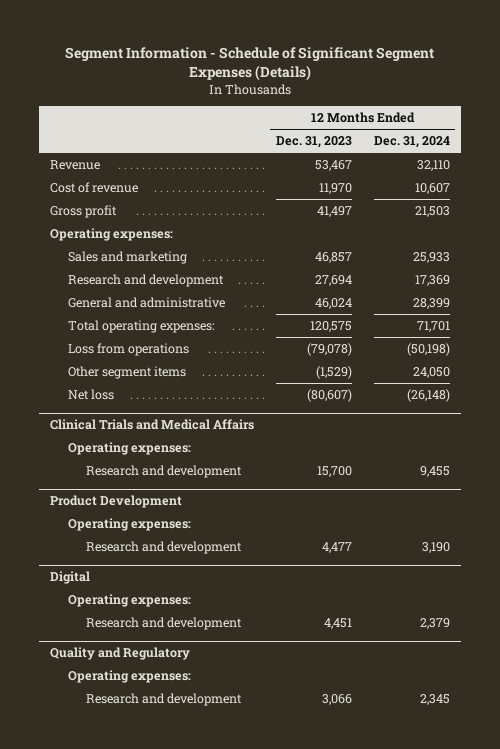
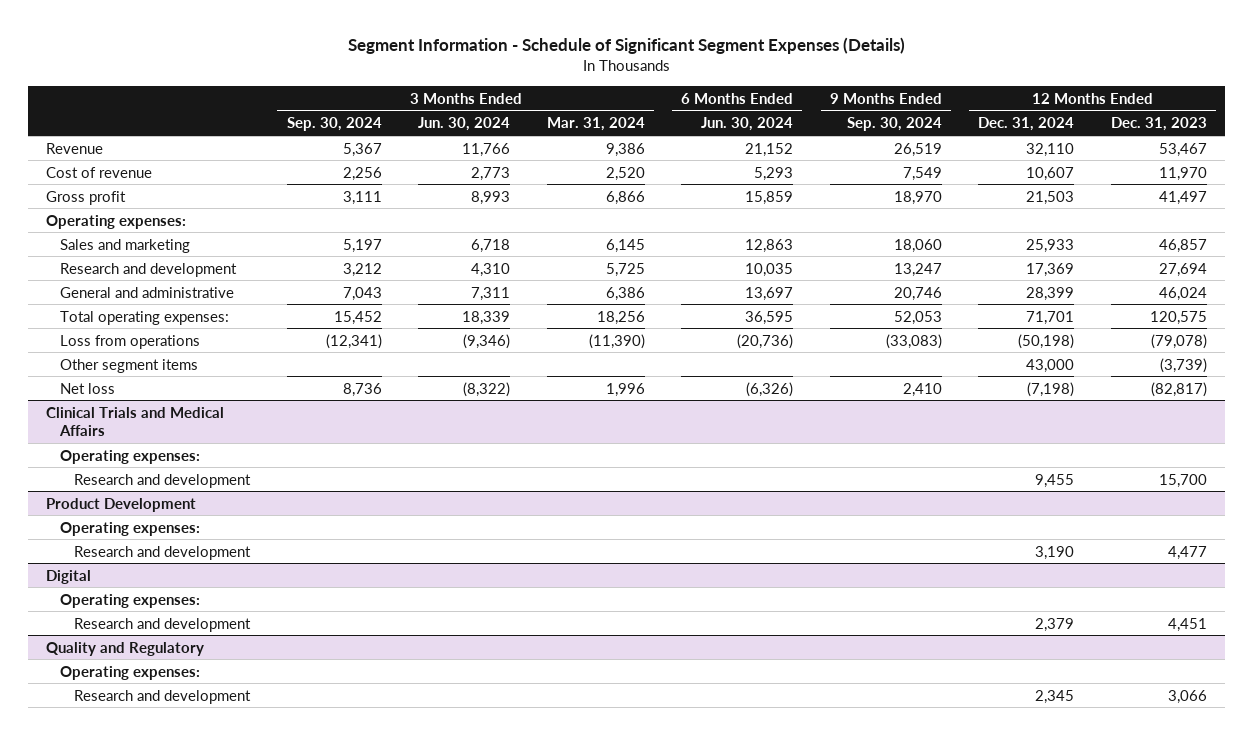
- | 12 Months Ended Dec. 31, 2023 | 12 Months Ended Dec. 31, 2024
+ | 3 Months Ended Sep. 30, 2024 | 3 Months Ended Jun. 30, 2024 | 3 Months Ended Mar. 31, 2024 | 6 Months Ended Jun. 30, 2024 | 9 Months Ended Sep. 30, 2024 | 12 Months Ended Dec. 31, 2024 | 12 Months Ended Dec. 31, 2023
- Other segment items | (1,529) | 24,050
- Net loss | (80,607) | (26,148)
+ Other segment items | | | | | | 43,000 | (3,739)
+ Net loss | 8,736 | (8,322) | 1,996 | (6,326) | 2,410 | (7,198) | (82,817)

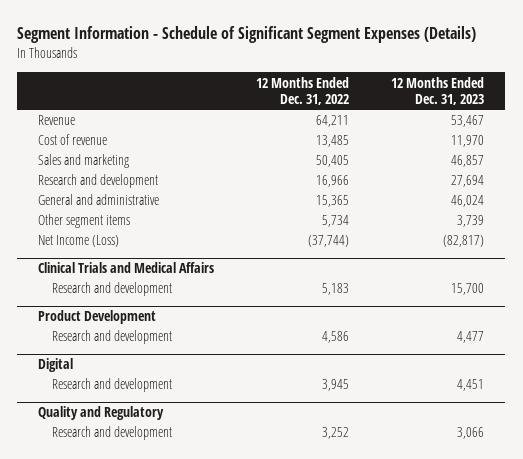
- | 3 Months Ended Sep. 30, 2024 | 3 Months Ended Jun. 30, 2024 | 3 Months Ended Mar. 31, 2024 | 6 Months Ended Jun. 30, 2024 | 9 Months Ended Sep. 30, 2024 | 12 Months Ended Dec. 31, 2024 | 12 Months Ended Dec. 31, 2023
+ | 12 Months Ended Dec. 31, 2022 | 12 Months Ended Dec. 31, 2023
- Gross profit | 3,111 | 8,993 | 6,866 | 15,859 | 18,970 | 21,503 | 41,497
- Operating expenses:
- Total operating expenses: | 15,452 | 18,339 | 18,256 | 36,595 | 52,053 | 71,701 | 120,575
- Loss from operations | (12,341) | (9,346) | (11,390) | (20,736) | (33,083) | (50,198) | (79,078)
- Other segment items | | | | | | 43,000 | (3,739)
- Net loss | 8,736 | (8,322) | 1,996 | (6,326) | 2,410 | (7,198) | (82,817)
+ Other segment items | 5,734 | 3,739
+ Net Income (Loss) | (37,744) | (82,817)
@ Clinical Trials and Medical Affairs
- Operating expenses:
@ Product Development
- Operating expenses:
@ Digital
- Operating expenses:
@ Quality and Regulatory
- Operating expenses:

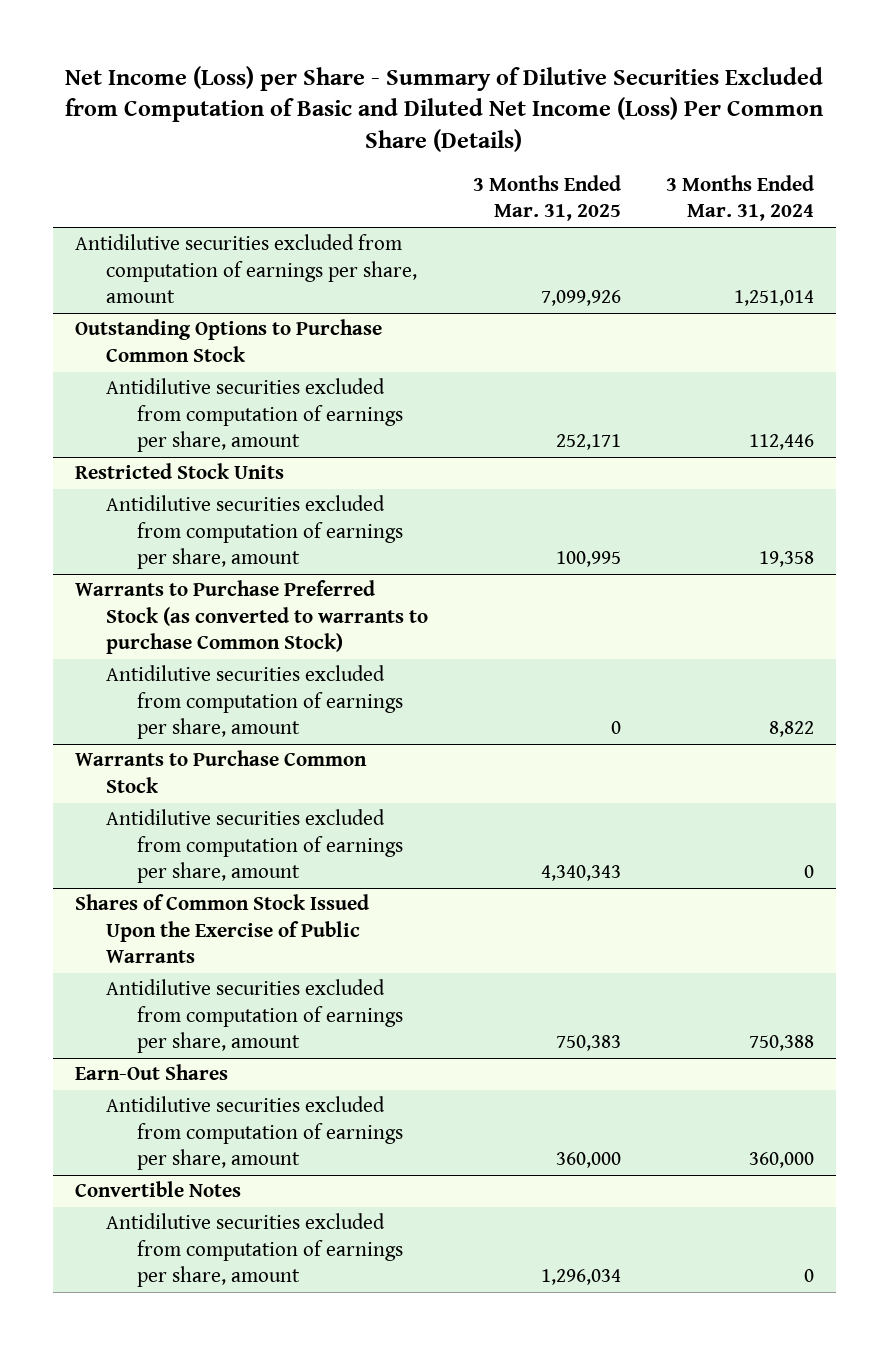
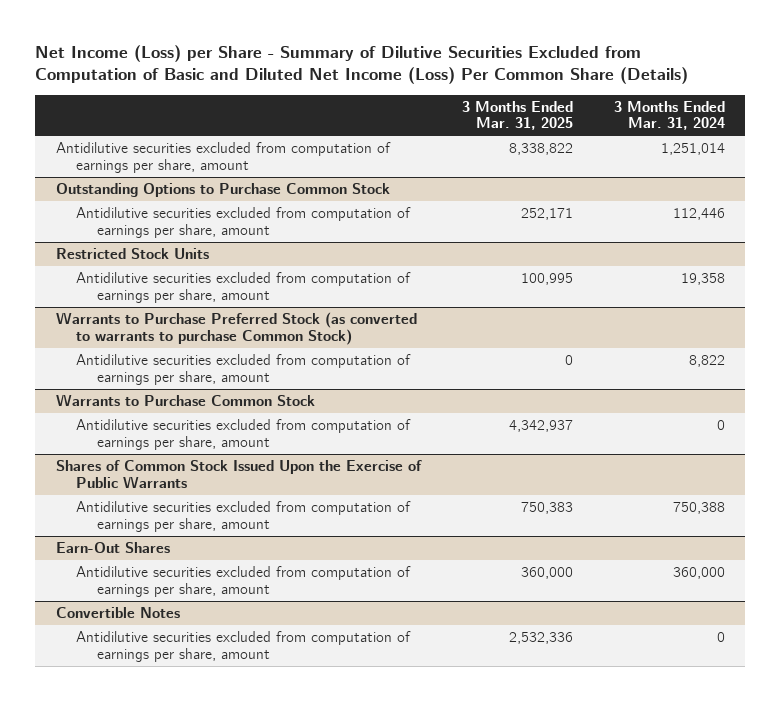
- Antidilutive securities excluded from computation of earnings per share, amount | 7,099,926 | 1,251,014
+ Antidilutive securities excluded from computation of earnings per share, amount | 8,338,822 | 1,251,014
@ Warrants to Purchase Common Stock
- Antidilutive securities excluded from computation of earnings per share, amount | 4,340,343 | 0
+ Antidilutive securities excluded from computation of earnings per share, amount | 4,342,937 | 0
@ Convertible Notes
- Antidilutive securities excluded from computation of earnings per share, amount | 1,296,034 | 0
+ Antidilutive securities excluded from computation of earnings per share, amount | 2,532,336 | 0

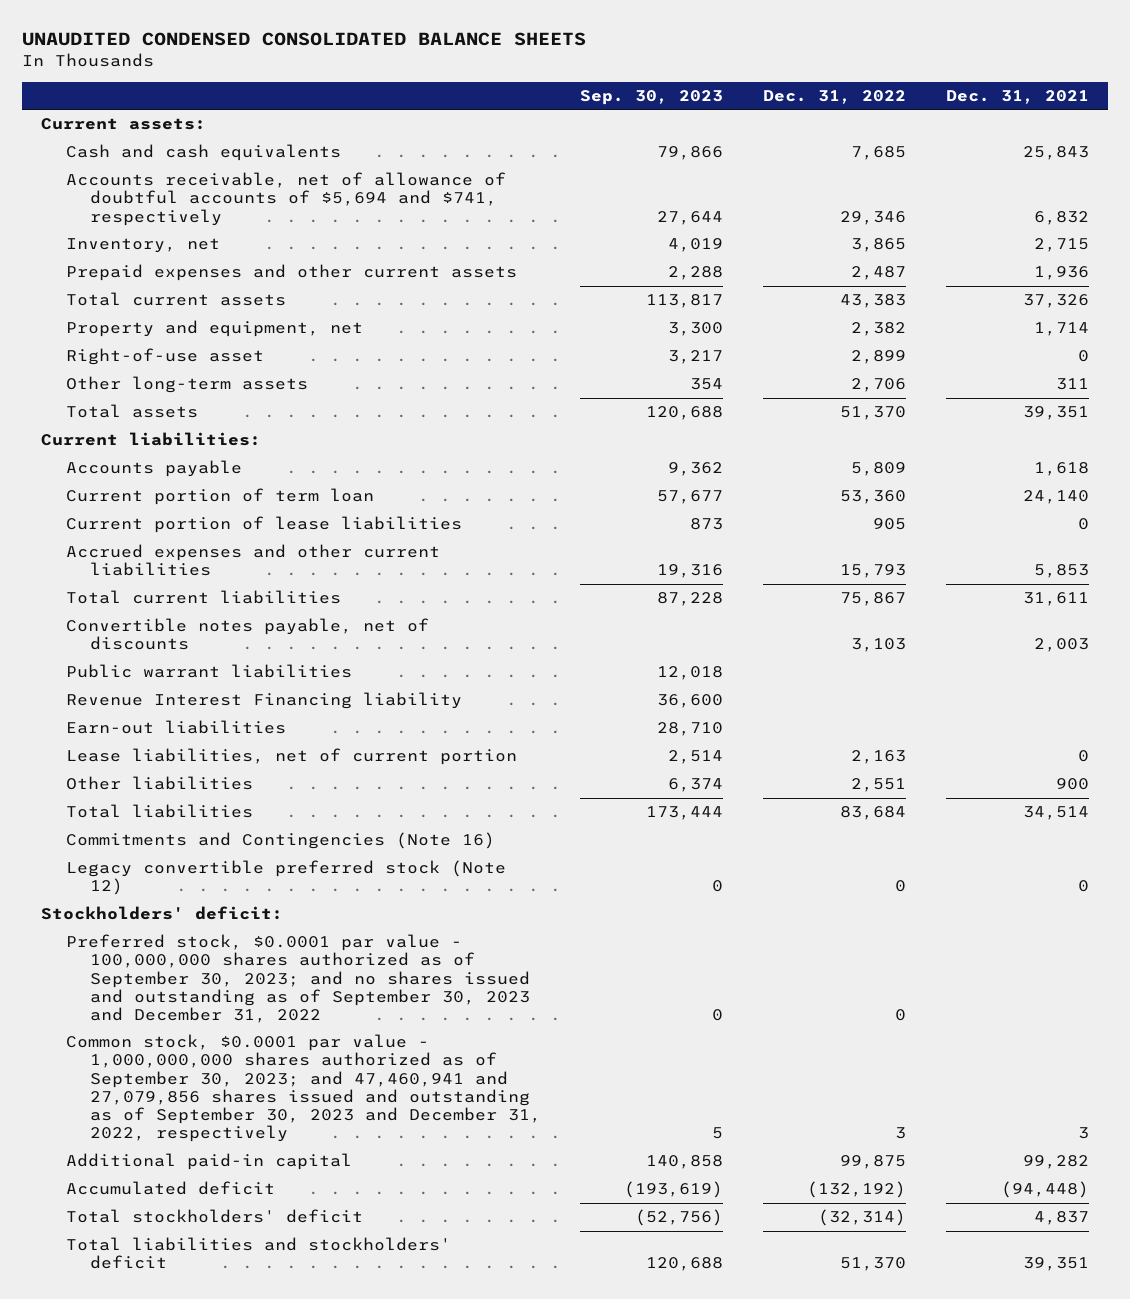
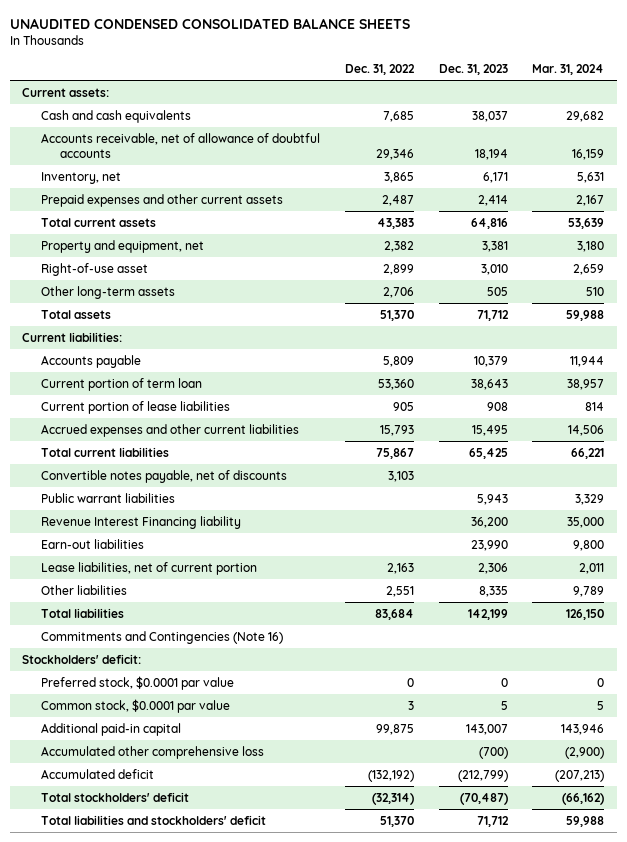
- | Sep. 30, 2023 | Dec. 31, 2022 | Dec. 31, 2021
+ | Dec. 31, 2022 | Dec. 31, 2023 | Mar. 31, 2024
- Accounts receivable, net of allowance of doubtful accounts of $5,694 and $741, respectively | 27,644 | 29,346 | 6,832
+ Accounts receivable, net of allowance of doubtful accounts | 29,346 | 18,194 | 16,159
- Legacy convertible preferred stock (Note 12) | 0 | 0 | 0
- Preferred stock, $0.0001 par value - 100,000,000 shares authorized as of September 30, 2023; and no shares issued and outstanding as of September 30, 2023 and December 31, 2022 | 0 | 0 |
- Common stock, $0.0001 par value - 1,000,000,000 shares authorized as of September 30, 2023; and 47,460,941 and 27,079,856 shares issued and outstanding as of September 30, 2023 and December 31, 2022, respectively | 5 | 3 | 3
+ Preferred stock, $0.0001 par value | 0 | 0 | 0
+ Common stock, $0.0001 par value | 3 | 5 | 5
+ Accumulated other comprehensive loss | | (700) | (2,900)

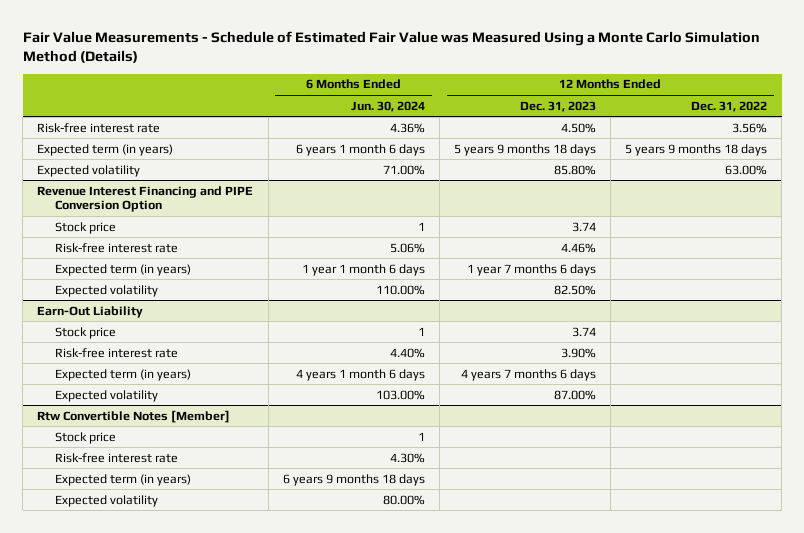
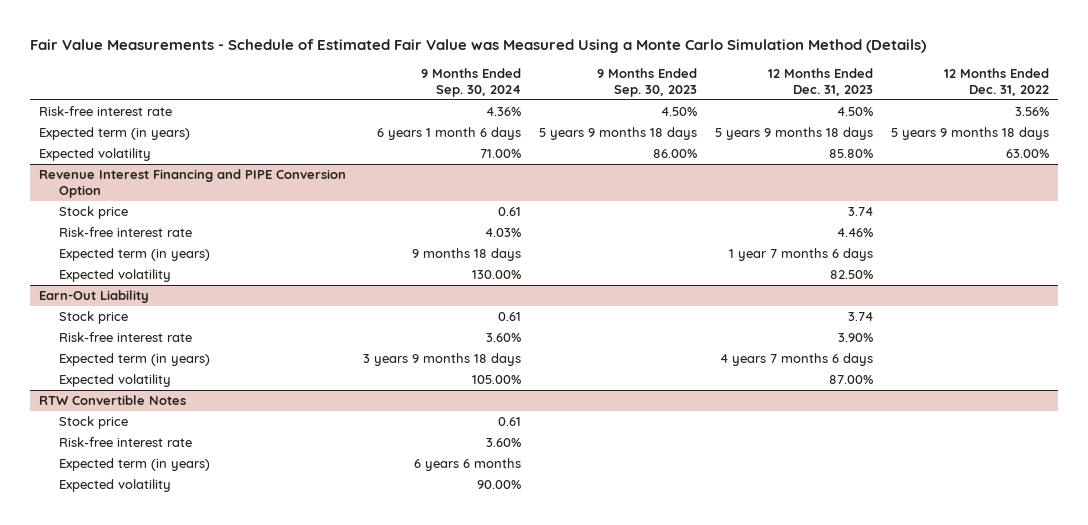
- | 6 Months Ended Jun. 30, 2024 | 12 Months Ended Dec. 31, 2023 | 12 Months Ended Dec. 31, 2022
+ | 9 Months Ended Sep. 30, 2024 | 9 Months Ended Sep. 30, 2023 | 12 Months Ended Dec. 31, 2023 | 12 Months Ended Dec. 31, 2022
- Rtw Convertible Notes [Member]
+ RTW Convertible Notes

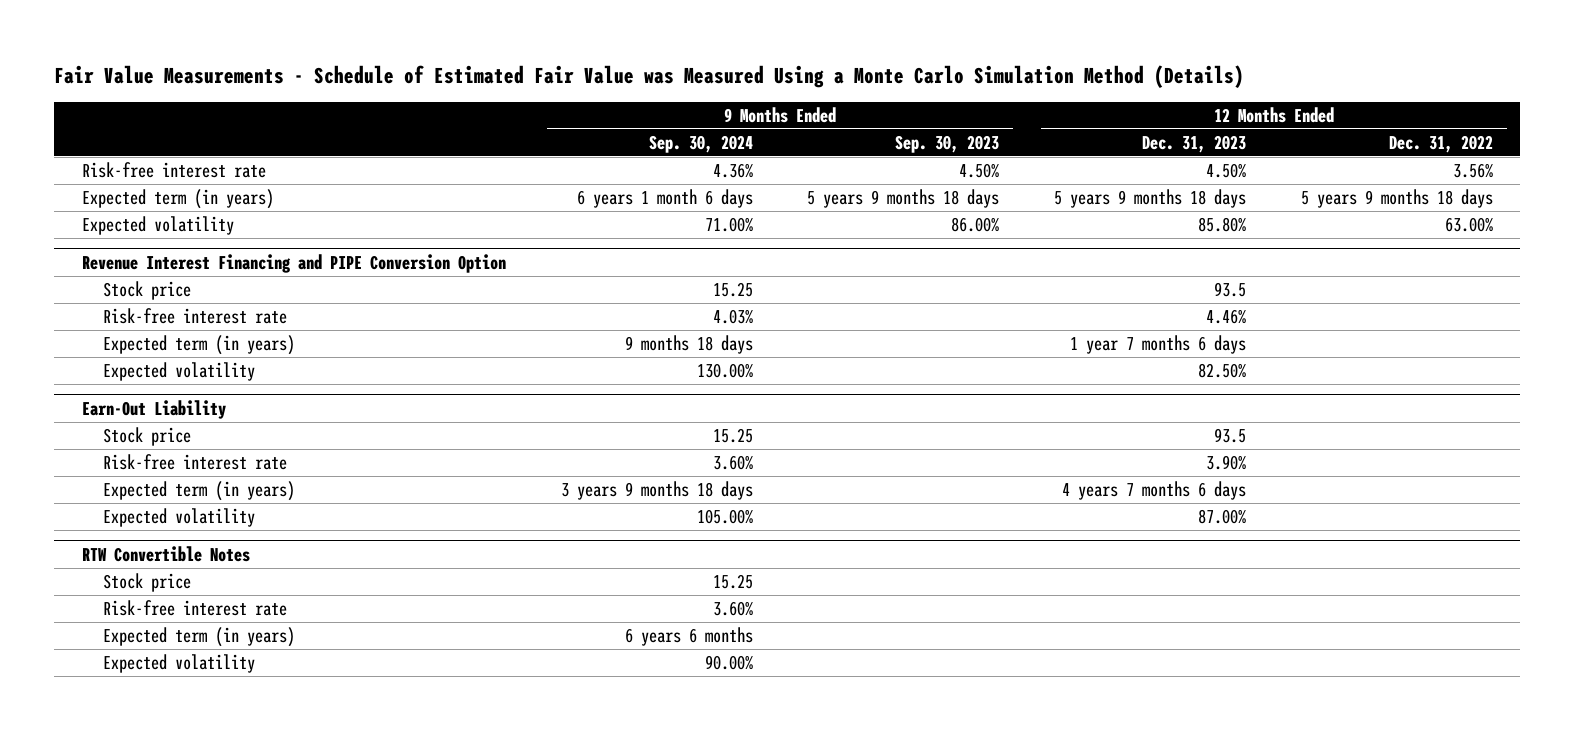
@ Revenue Interest Financing and PIPE Conversion Option
- Stock price | 0.61 | | 3.74 |
+ Stock price | 15.25 | | 93.5 |
@ Earn-Out Liability
- Stock price | 0.61 | | 3.74 |
+ Stock price | 15.25 | | 93.5 |
@ RTW Convertible Notes
- Stock price | 0.61 | | |
+ Stock price | 15.25 | | |

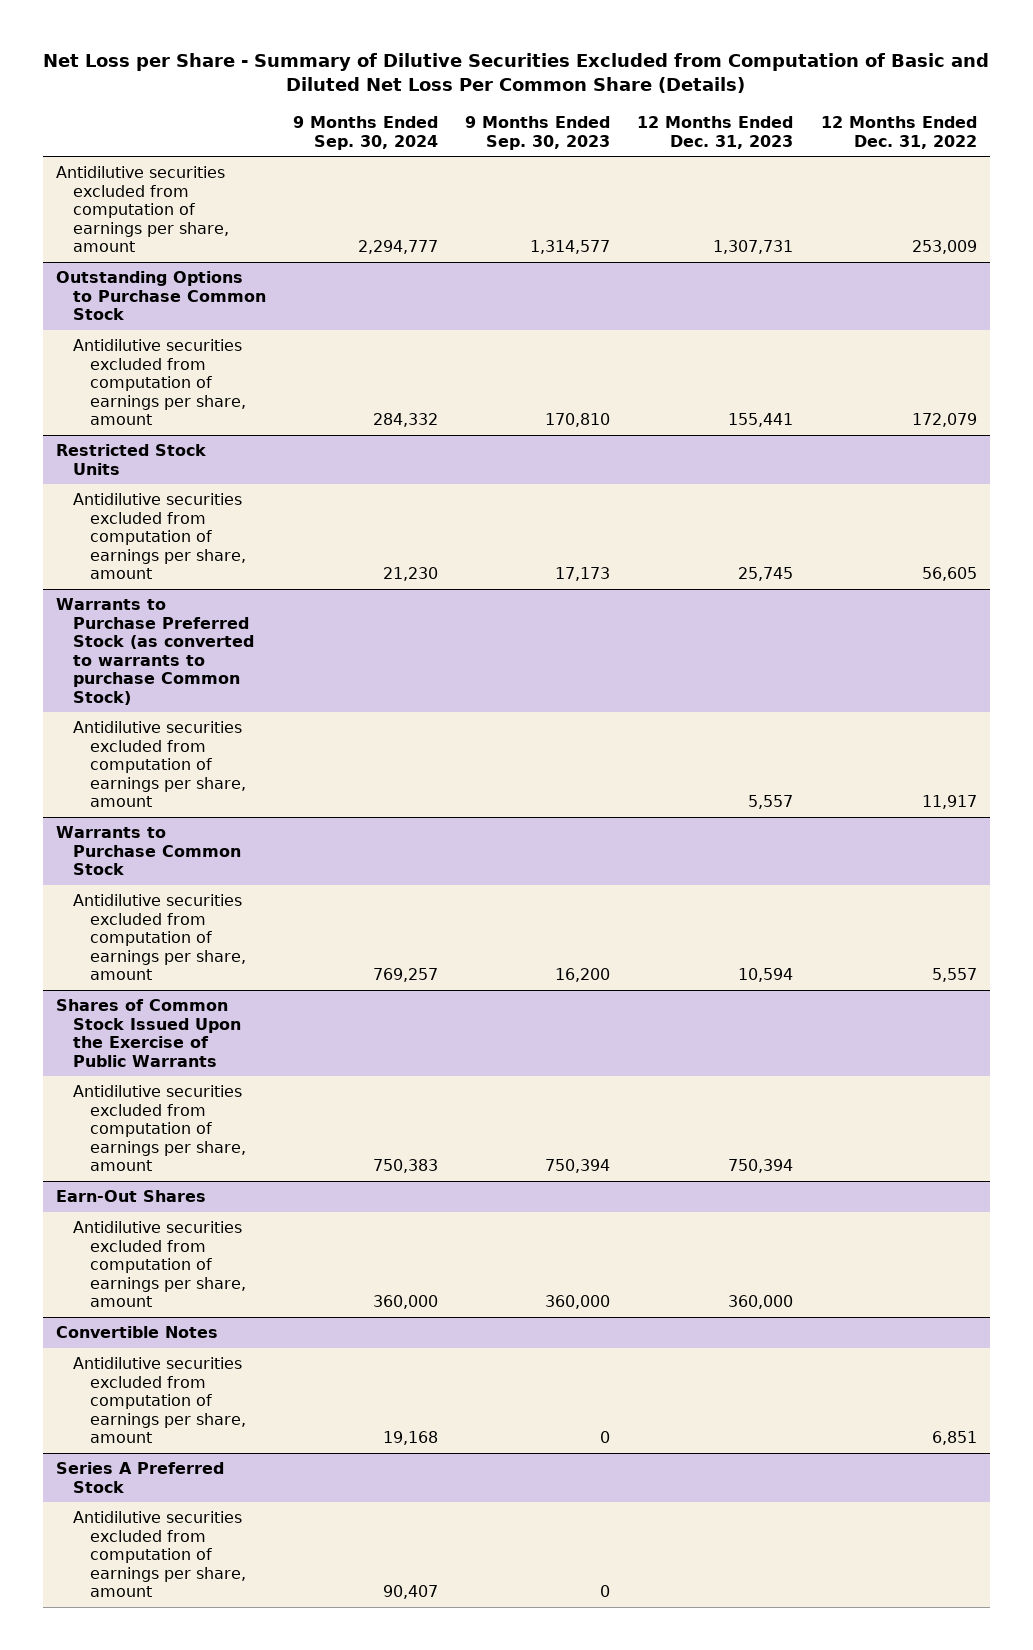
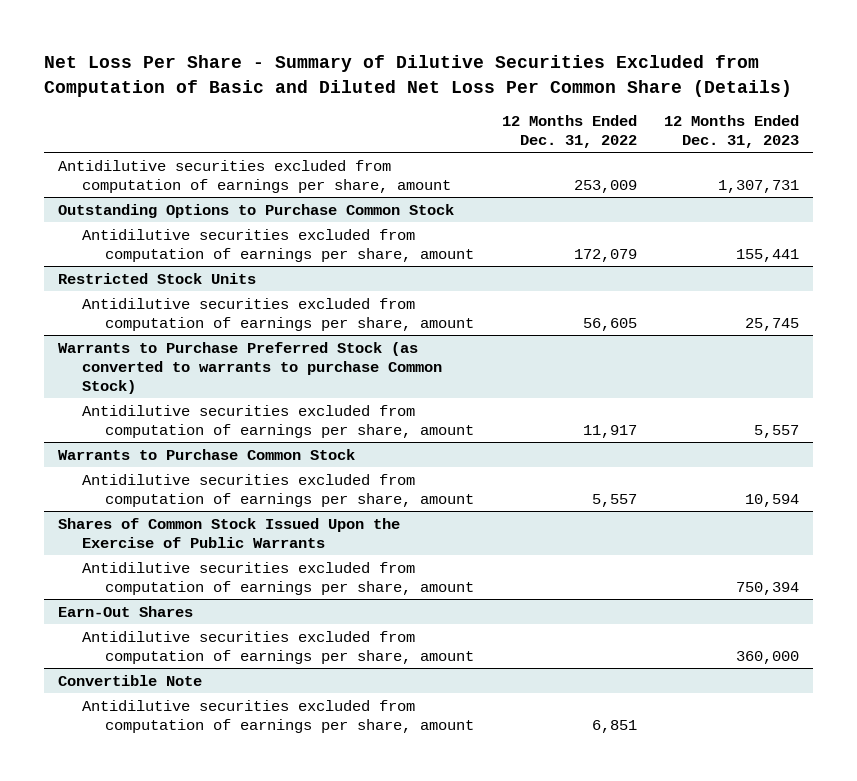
- Net Loss per Share - Summary of Dilutive Securities Excluded from Computation of Basic and Diluted Net Loss Per Common Share (Details)
+ Net Loss Per Share - Summary of Dilutive Securities Excluded from Computation of Basic and Diluted Net Loss Per Common Share (Details)
- | 9 Months Ended Sep. 30, 2024 | 9 Months Ended Sep. 30, 2023 | 12 Months Ended Dec. 31, 2023 | 12 Months Ended Dec. 31, 2022
+ | 12 Months Ended Dec. 31, 2022 | 12 Months Ended Dec. 31, 2023
- Convertible Notes
+ Convertible Note
- Series A Preferred Stock
- Antidilutive securities excluded from computation of earnings per share, amount | 90,407 | 0 | |

